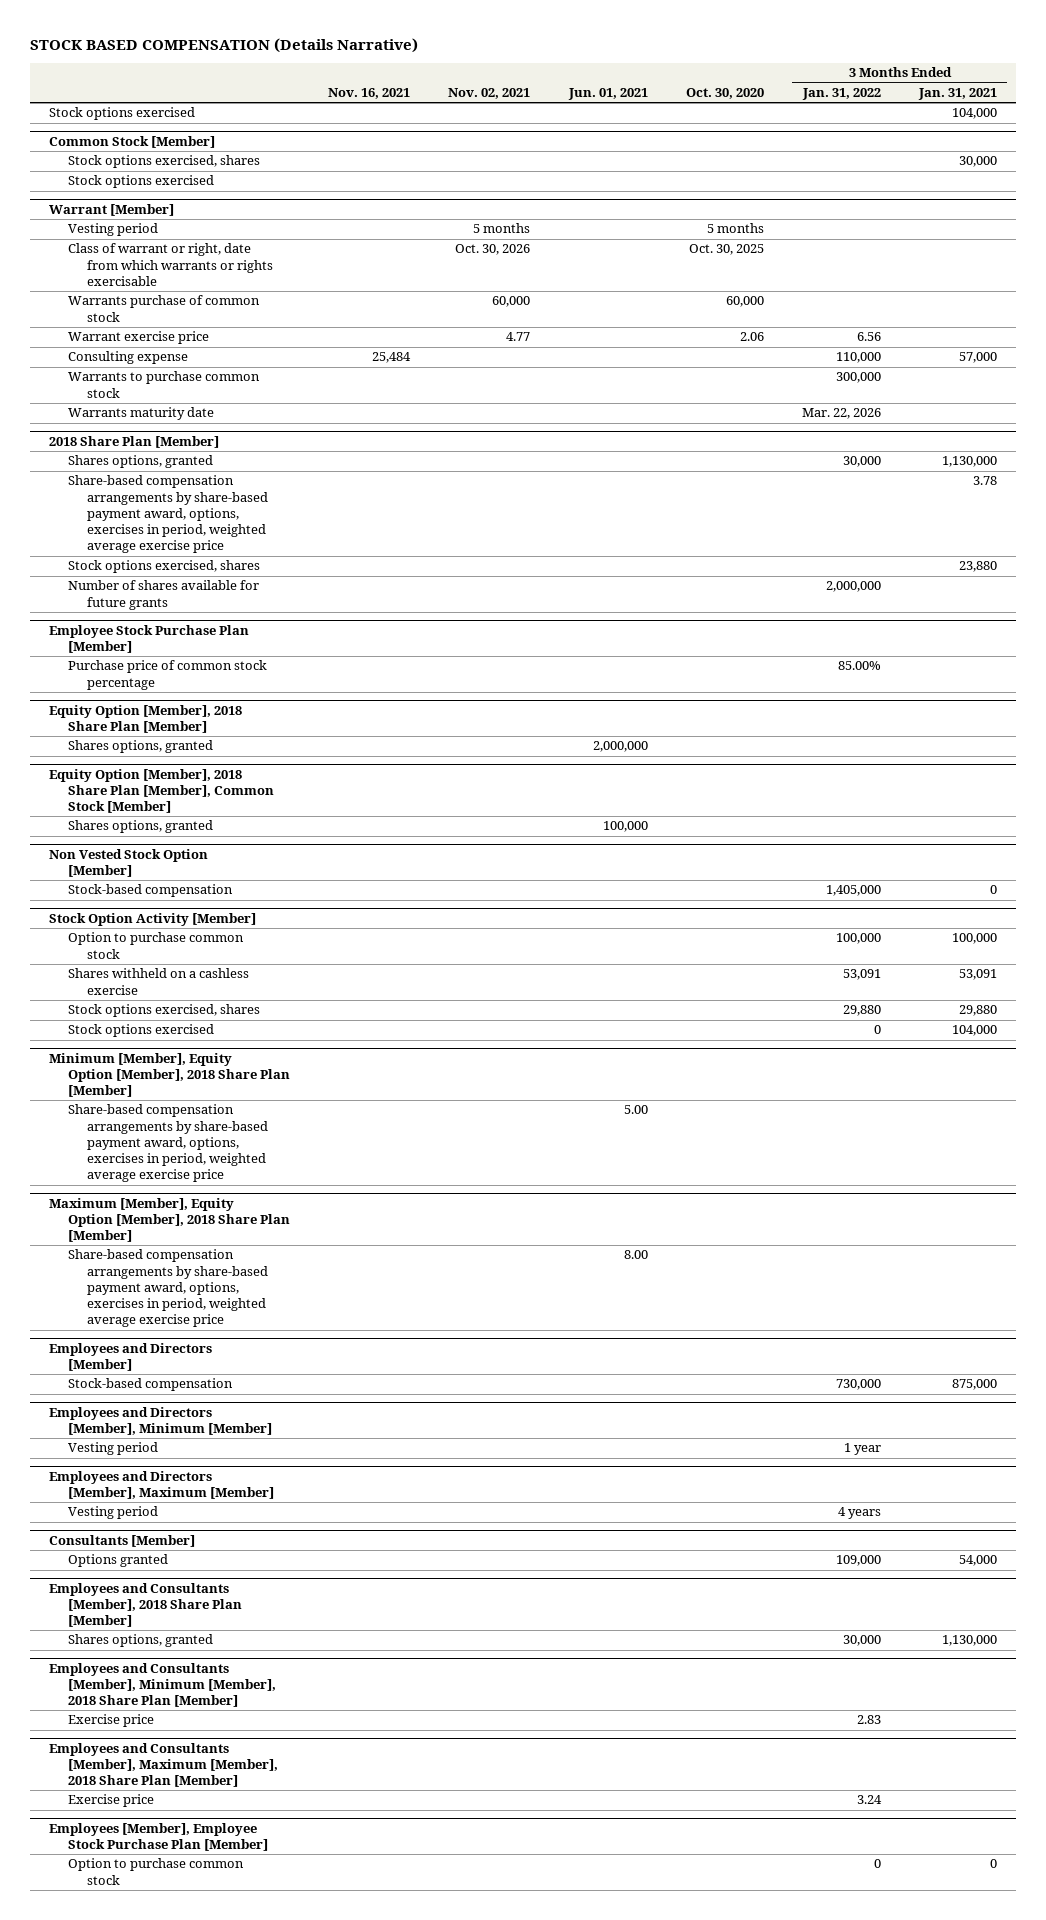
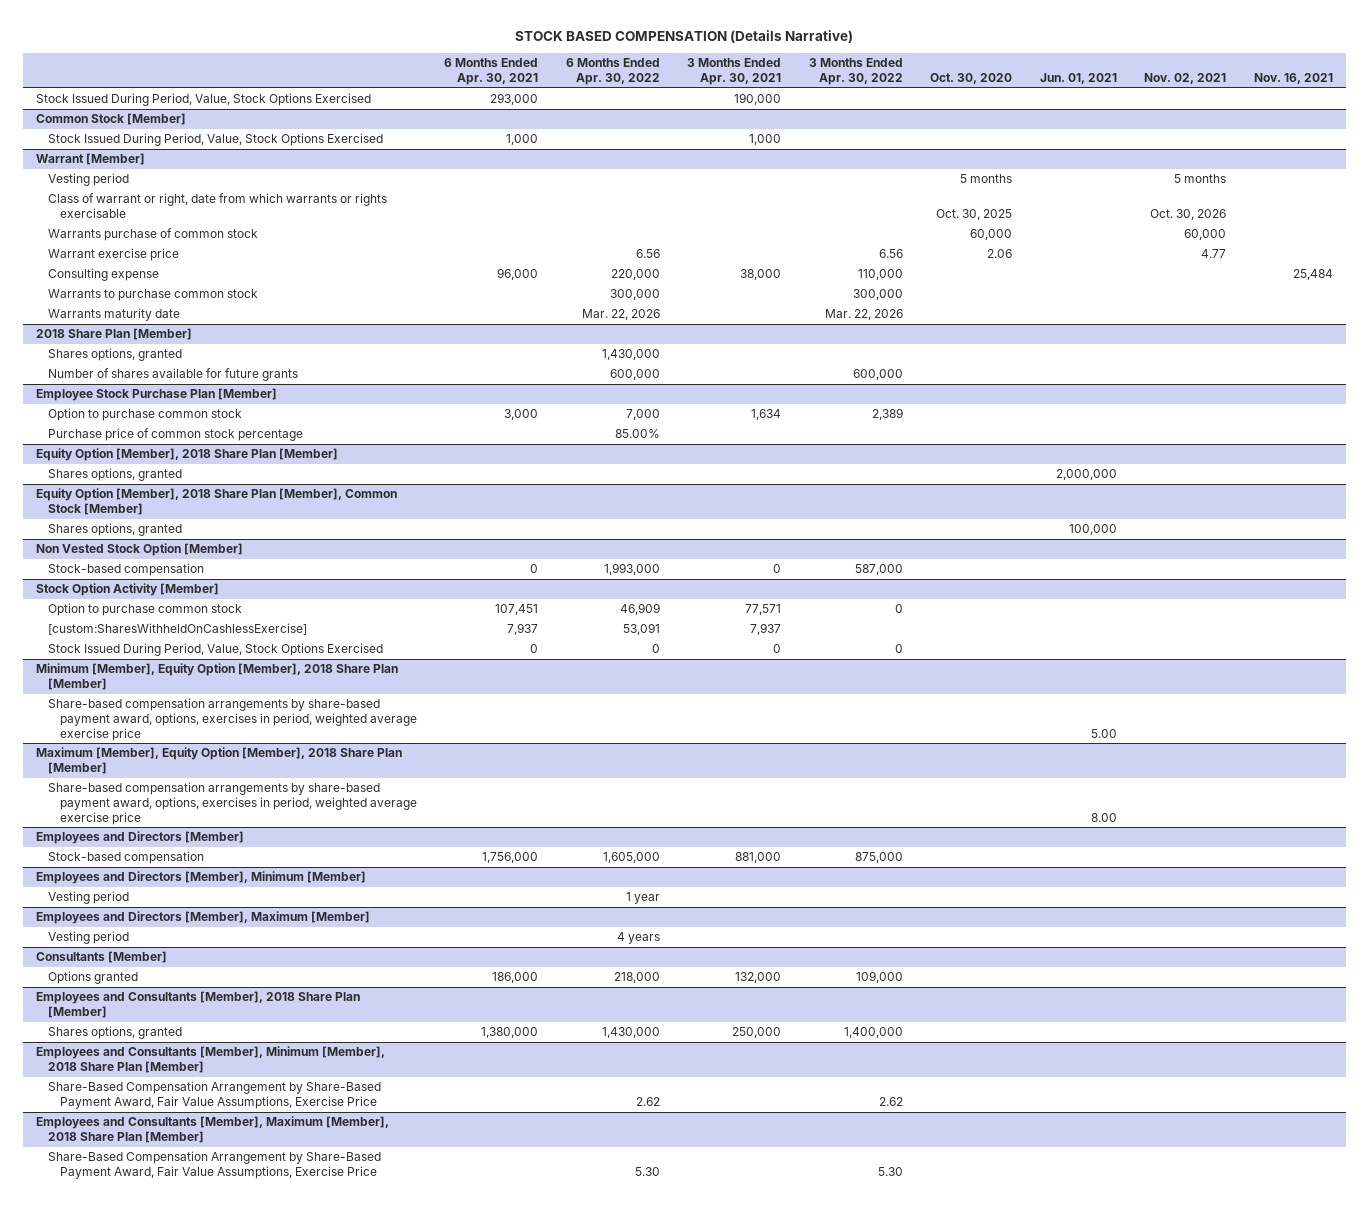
- | Nov. 16, 2021 | Nov. 02, 2021 | Jun. 01, 2021 | Oct. 30, 2020 | 3 Months Ended Jan. 31, 2022 | 3 Months Ended Jan. 31, 2021
+ | 6 Months Ended Apr. 30, 2021 | 6 Months Ended Apr. 30, 2022 | 3 Months Ended Apr. 30, 2021 | 3 Months Ended Apr. 30, 2022 | Oct. 30, 2020 | Jun. 01, 2021 | Nov. 02, 2021 | Nov. 16, 2021
- Stock options exercised | | | | | | 104,000
+ Stock Issued During Period, Value, Stock Options Exercised | 293,000 | | 190,000 | | | | |
@ Common Stock [Member]
- Stock options exercised, shares | | | | | | 30,000
- Stock options exercised
+ Stock Issued During Period, Value, Stock Options Exercised | 1,000 | | 1,000 | | | | |
@ 2018 Share Plan [Member]
- Share-based compensation arrangements by share-based payment award, options, exercises in period, weighted average exercise price | | | | | | 3.78
- Stock options exercised, shares | | | | | | 23,880
@ Employee Stock Purchase Plan [Member]
+ Option to purchase common stock | 3,000 | 7,000 | 1,634 | 2,389 | | | |
@ Stock Option Activity [Member]
- Shares withheld on a cashless exercise | | | | | 53,091 | 53,091
- Stock options exercised, shares | | | | | 29,880 | 29,880
- Stock options exercised | | | | | 0 | 104,000
+ [custom:SharesWithheldOnCashlessExercise] | 7,937 | 53,091 | 7,937 | | | | |
+ Stock Issued During Period, Value, Stock Options Exercised | 0 | 0 | 0 | 0 | | | |
@ Employees and Consultants [Member], Minimum [Member], 2018 Share Plan [Member]
- Exercise price | | | | | 2.83 |
+ Share-Based Compensation Arrangement by Share-Based Payment Award, Fair Value Assumptions, Exercise Price | | 2.62 | | 2.62 | | | |
@ Employees and Consultants [Member], Maximum [Member], 2018 Share Plan [Member]
- Exercise price | | | | | 3.24 |
- Employees [Member], Employee Stock Purchase Plan [Member]
- Option to purchase common stock | | | | | 0 | 0
@ Employees and Consultants [Member], Maximum [Member], 2018 Share Plan [Member]
+ Share-Based Compensation Arrangement by Share-Based Payment Award, Fair Value Assumptions, Exercise Price | | 5.30 | | 5.30 | | | |

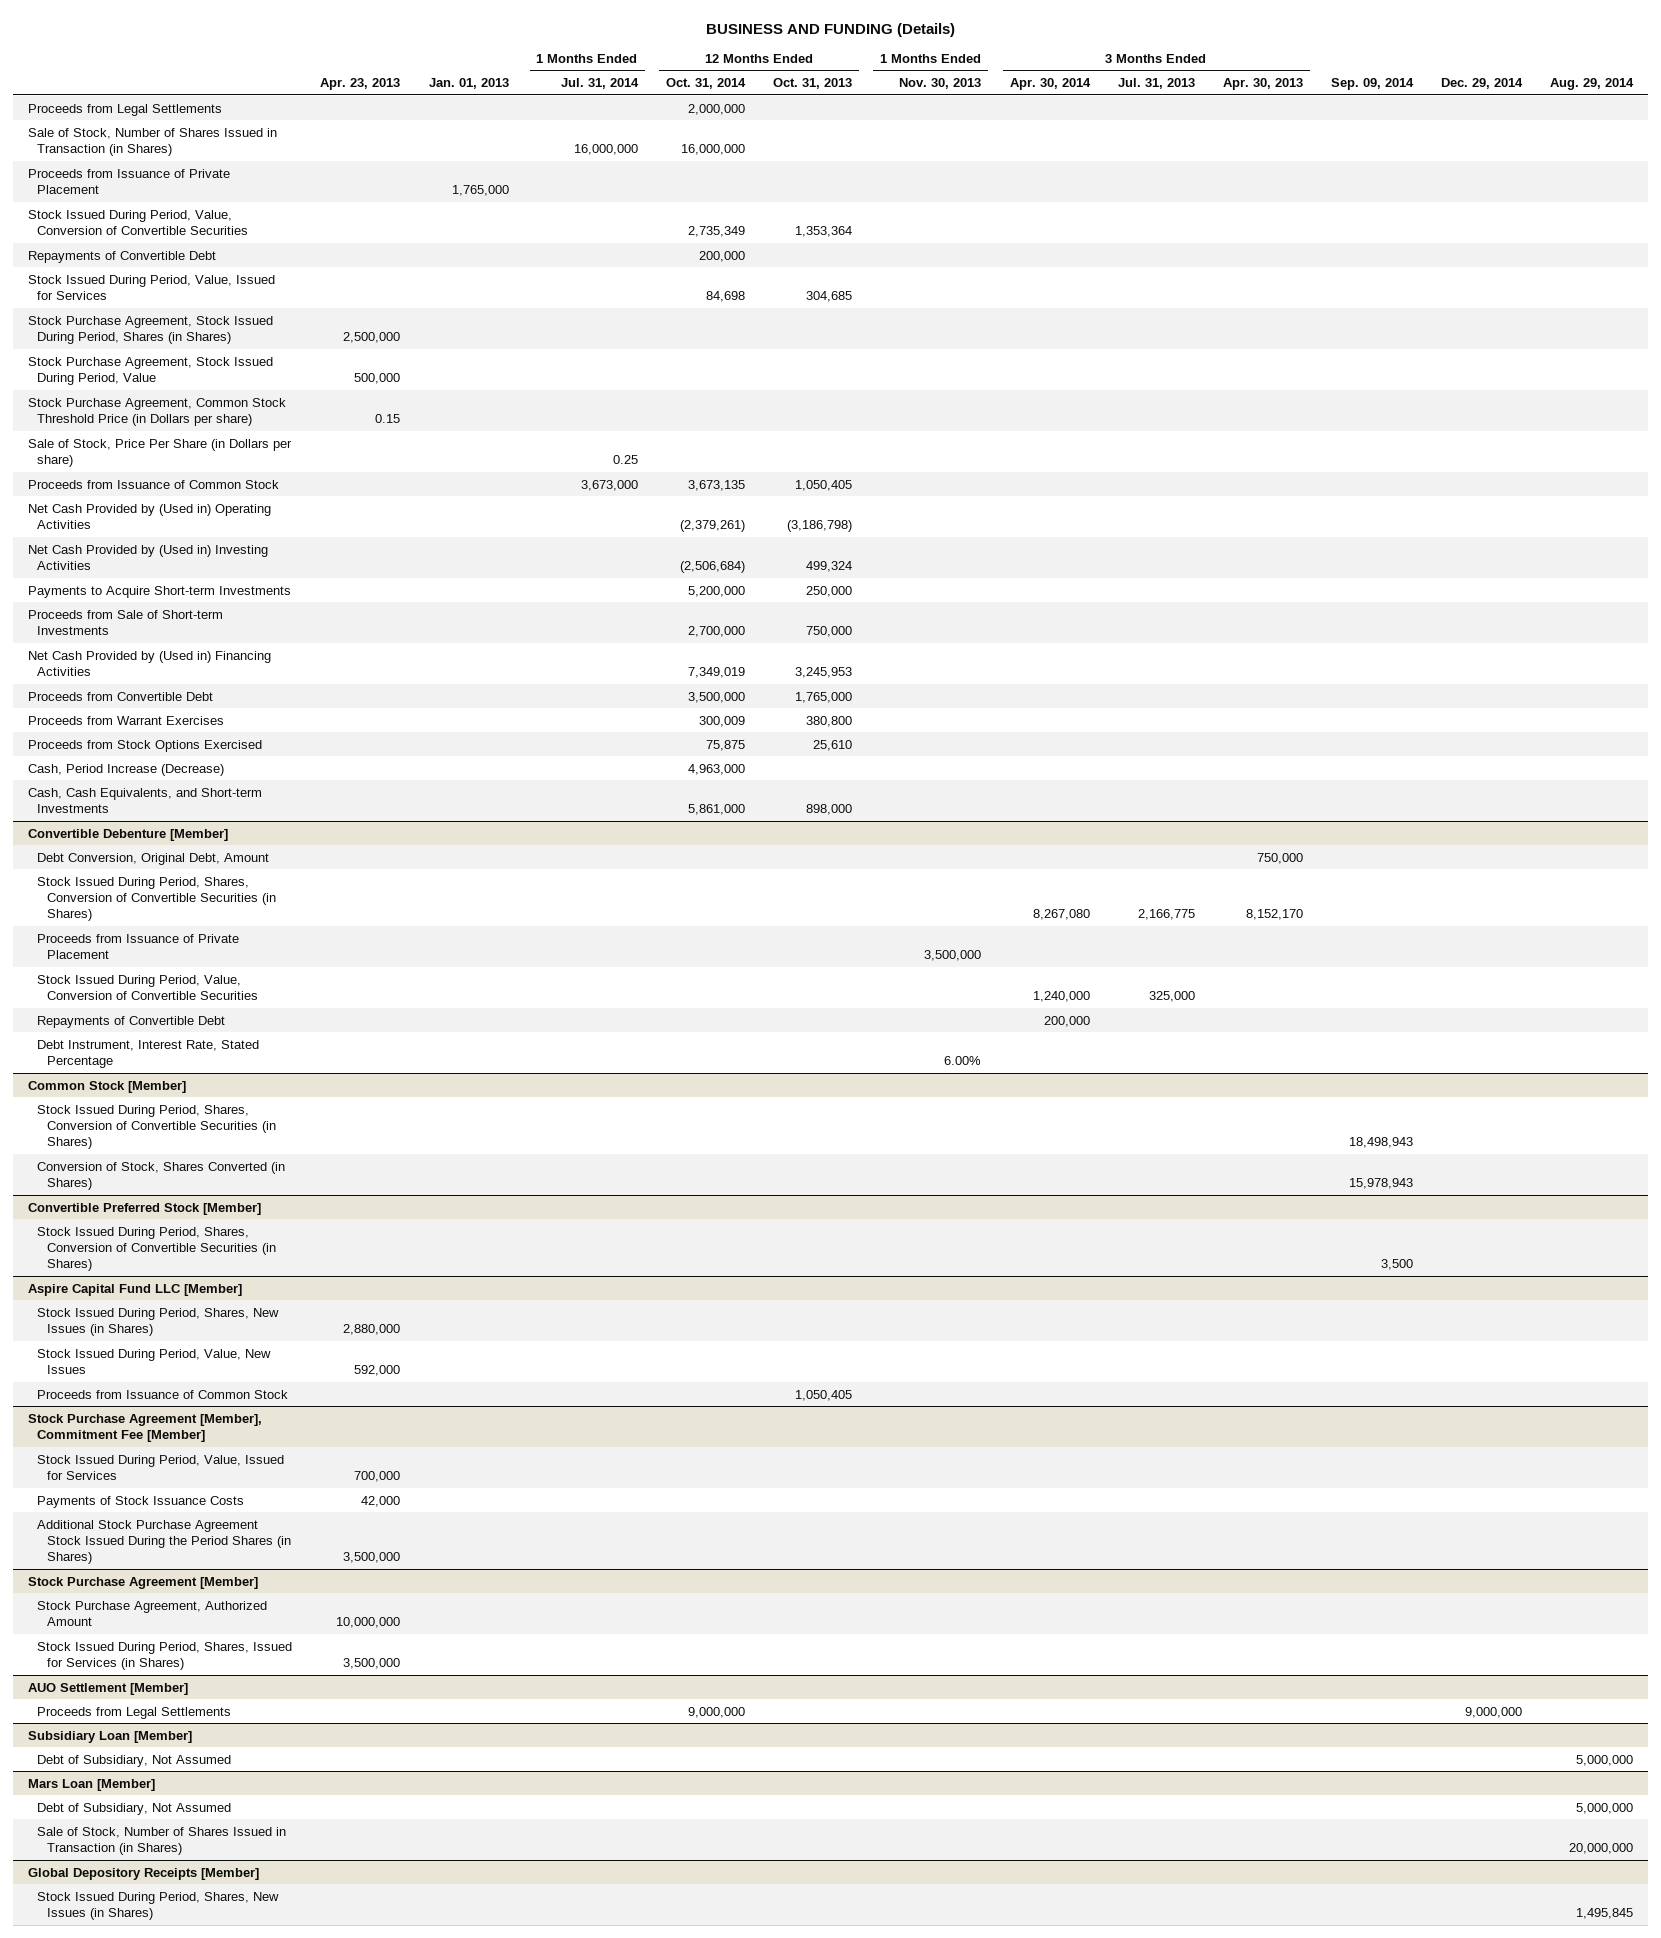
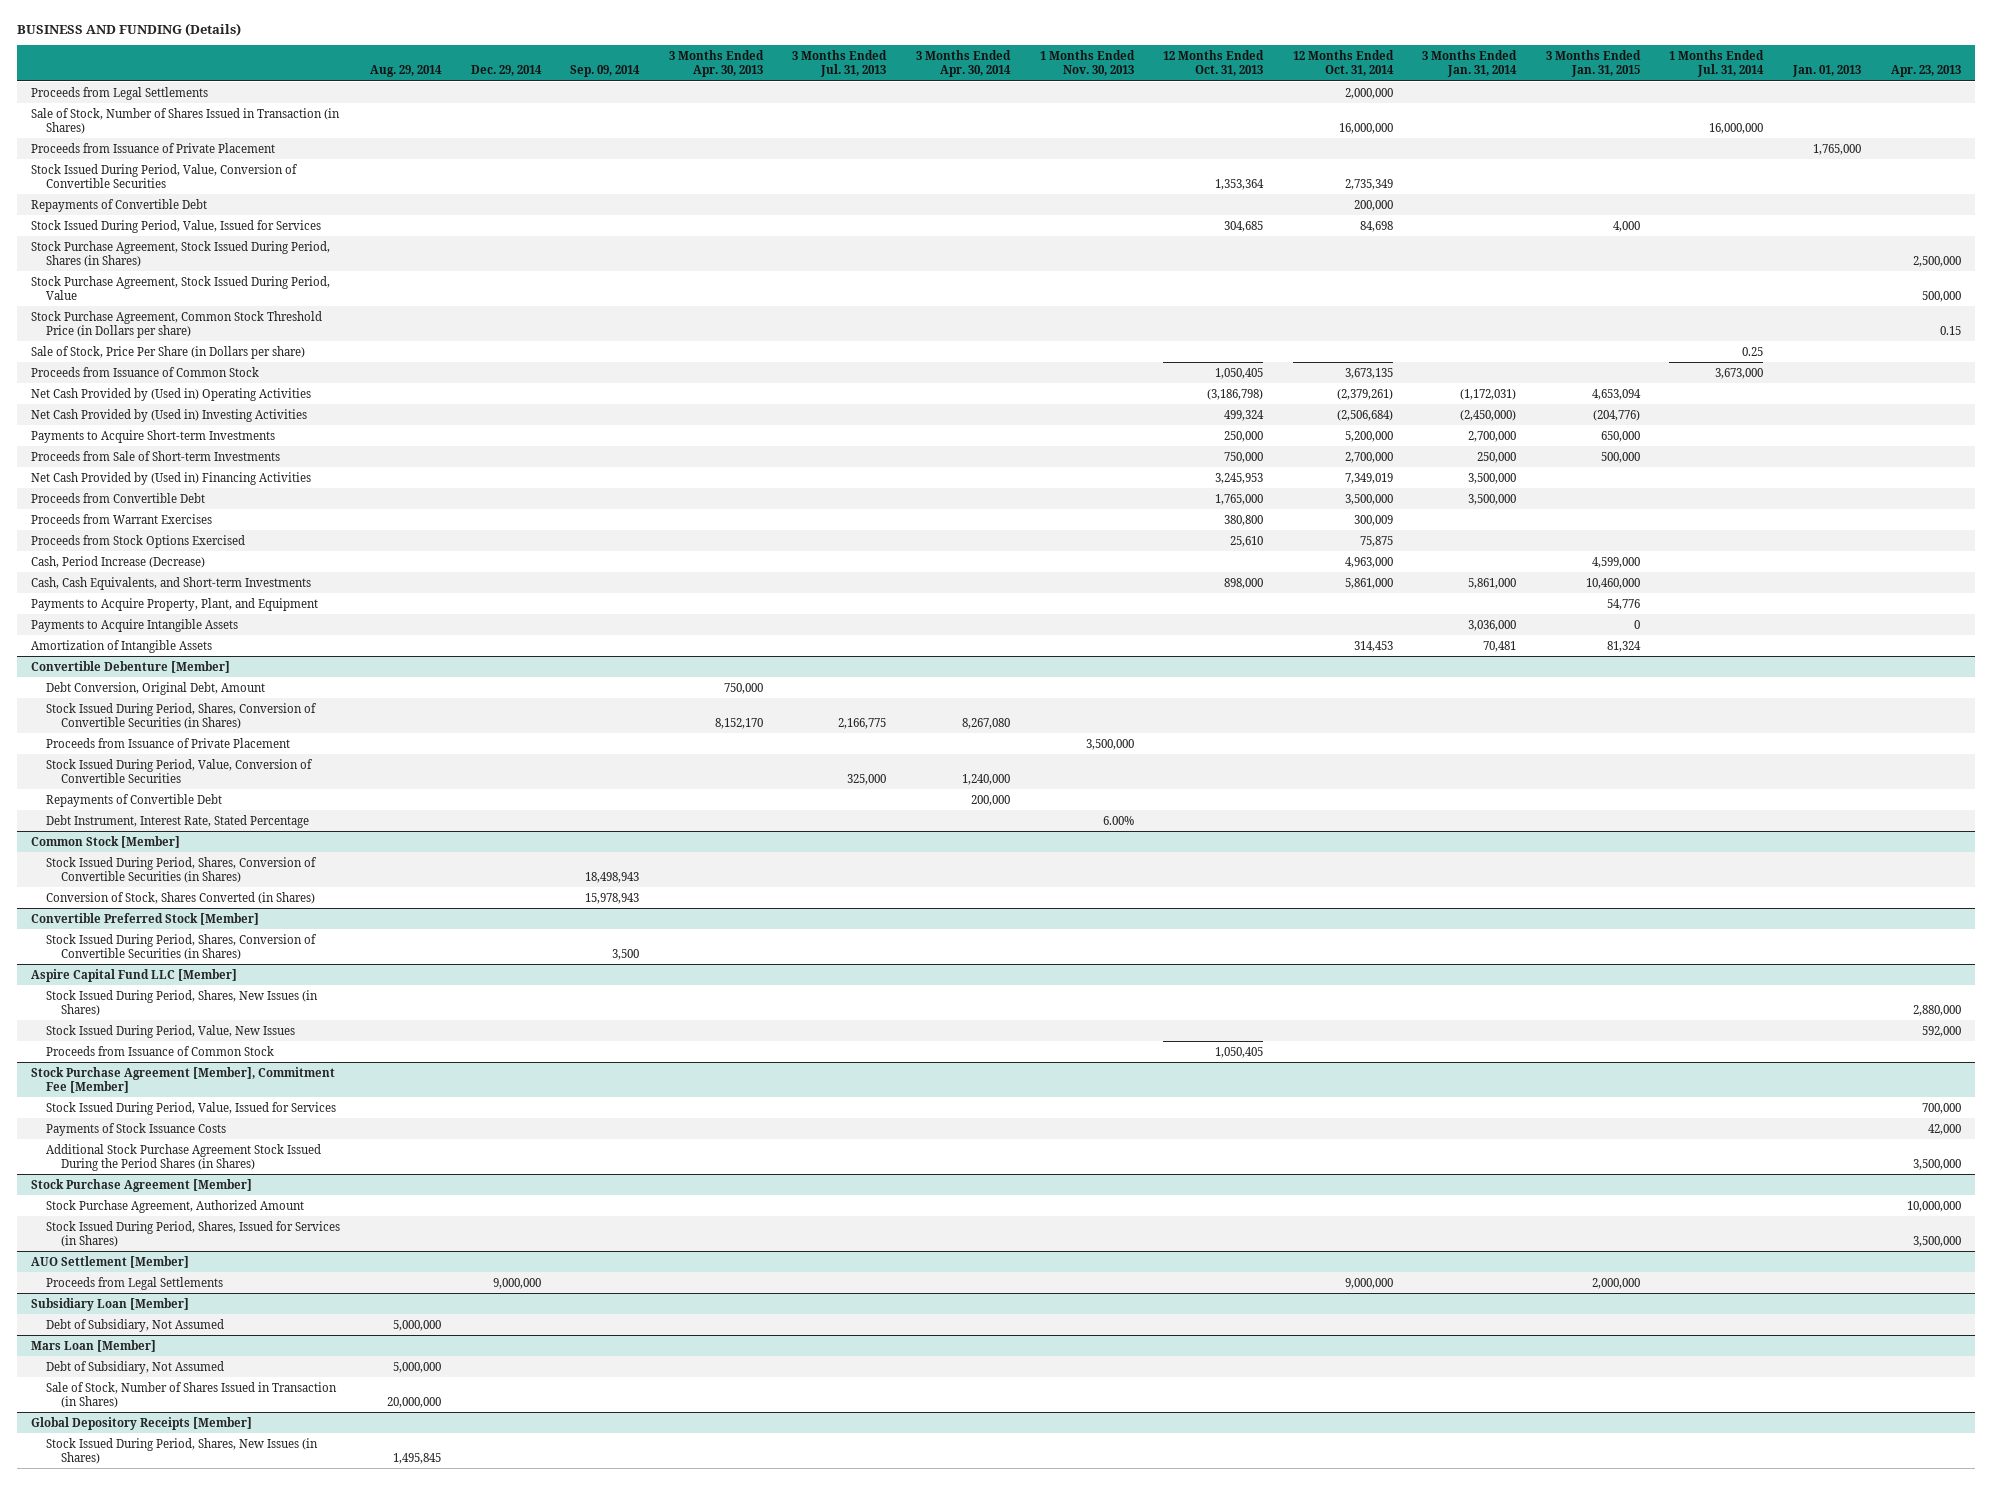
- | Apr. 23, 2013 | Jan. 01, 2013 | 1 Months Ended Jul. 31, 2014 | 12 Months Ended Oct. 31, 2014 | 12 Months Ended Oct. 31, 2013 | 1 Months Ended Nov. 30, 2013 | 3 Months Ended Apr. 30, 2014 | 3 Months Ended Jul. 31, 2013 | 3 Months Ended Apr. 30, 2013 | Sep. 09, 2014 | Dec. 29, 2014 | Aug. 29, 2014
+ | Aug. 29, 2014 | Dec. 29, 2014 | Sep. 09, 2014 | 3 Months Ended Apr. 30, 2013 | 3 Months Ended Jul. 31, 2013 | 3 Months Ended Apr. 30, 2014 | 1 Months Ended Nov. 30, 2013 | 12 Months Ended Oct. 31, 2013 | 12 Months Ended Oct. 31, 2014 | 3 Months Ended Jan. 31, 2014 | 3 Months Ended Jan. 31, 2015 | 1 Months Ended Jul. 31, 2014 | Jan. 01, 2013 | Apr. 23, 2013
+ Payments to Acquire Property, Plant, and Equipment | | | | | | | | | | | 54,776 | | |
+ Payments to Acquire Intangible Assets | | | | | | | | | | 3,036,000 | 0 | | |
+ Amortization of Intangible Assets | | | | | | | | | 314,453 | 70,481 | 81,324 | | |

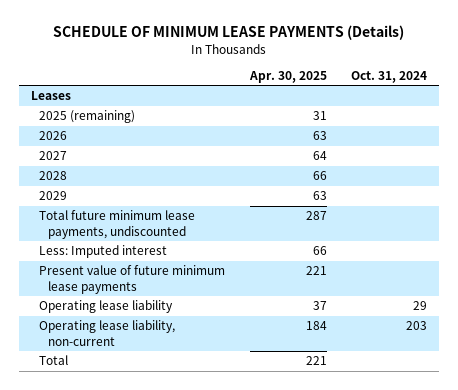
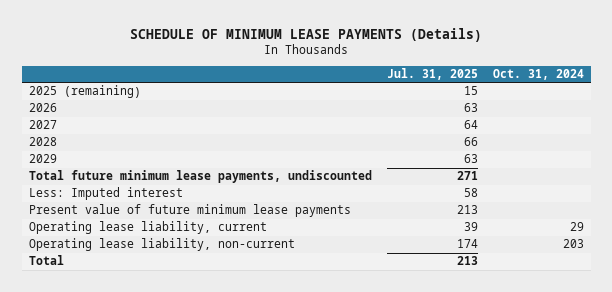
- | Apr. 30, 2025 | Oct. 31, 2024
+ | Jul. 31, 2025 | Oct. 31, 2024
- Leases
- Operating lease liability | 37 | 29
+ Operating lease liability, current | 39 | 29

